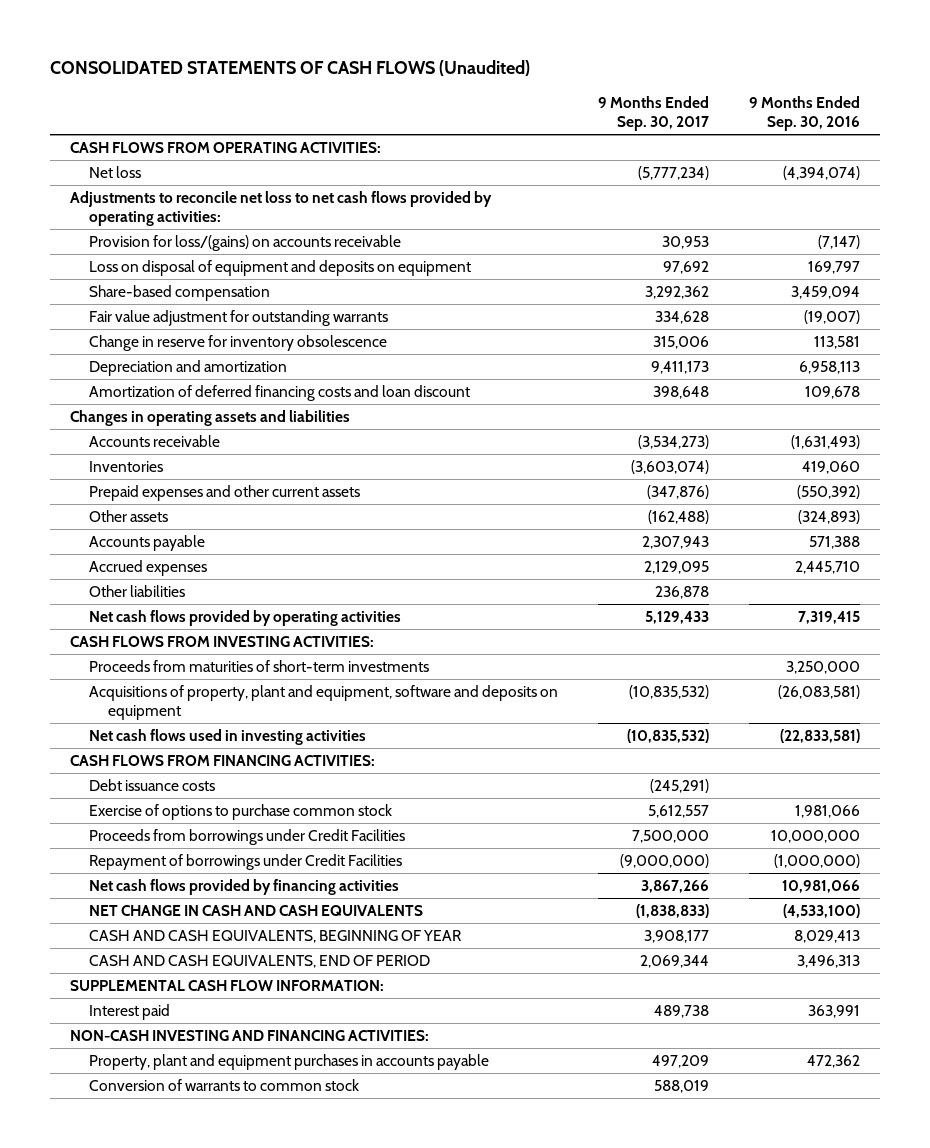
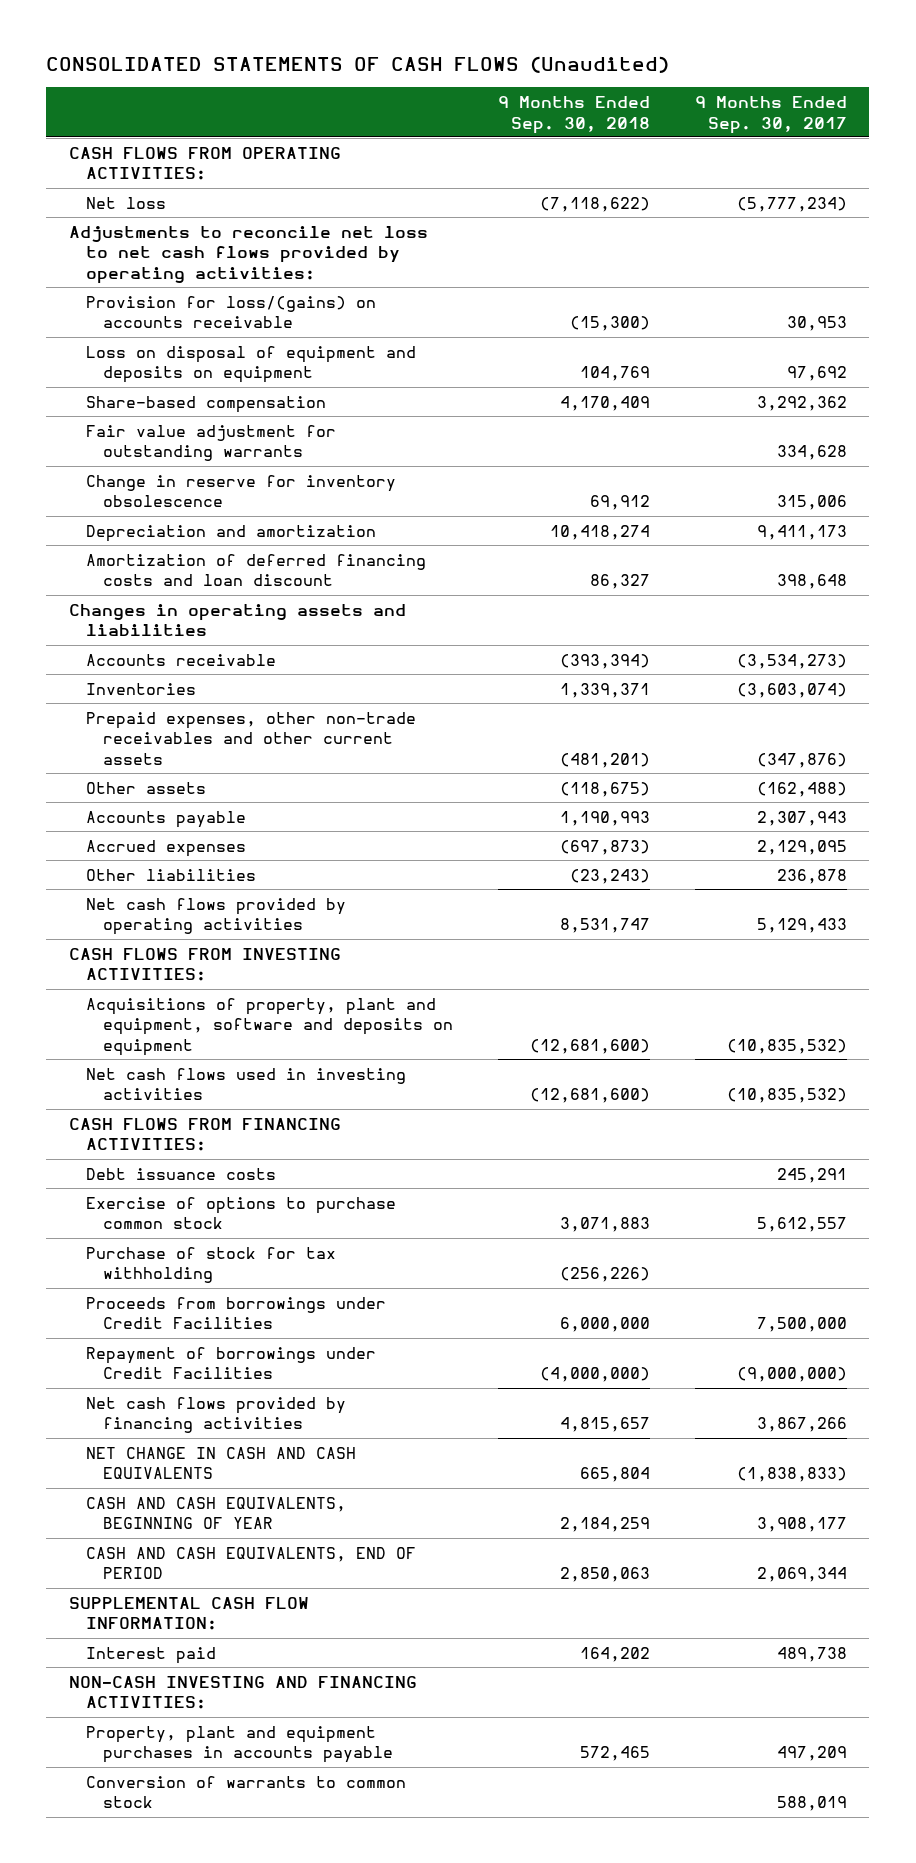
- | 9 Months Ended Sep. 30, 2017 | 9 Months Ended Sep. 30, 2016
+ | 9 Months Ended Sep. 30, 2018 | 9 Months Ended Sep. 30, 2017
- Prepaid expenses and other current assets | (347,876) | (550,392)
+ Prepaid expenses, other non-trade receivables and other current assets | (481,201) | (347,876)
- Proceeds from maturities of short-term investments | | 3,250,000
- Debt issuance costs | (245,291) |
+ Debt issuance costs | | 245,291
+ Purchase of stock for tax withholding | (256,226) |

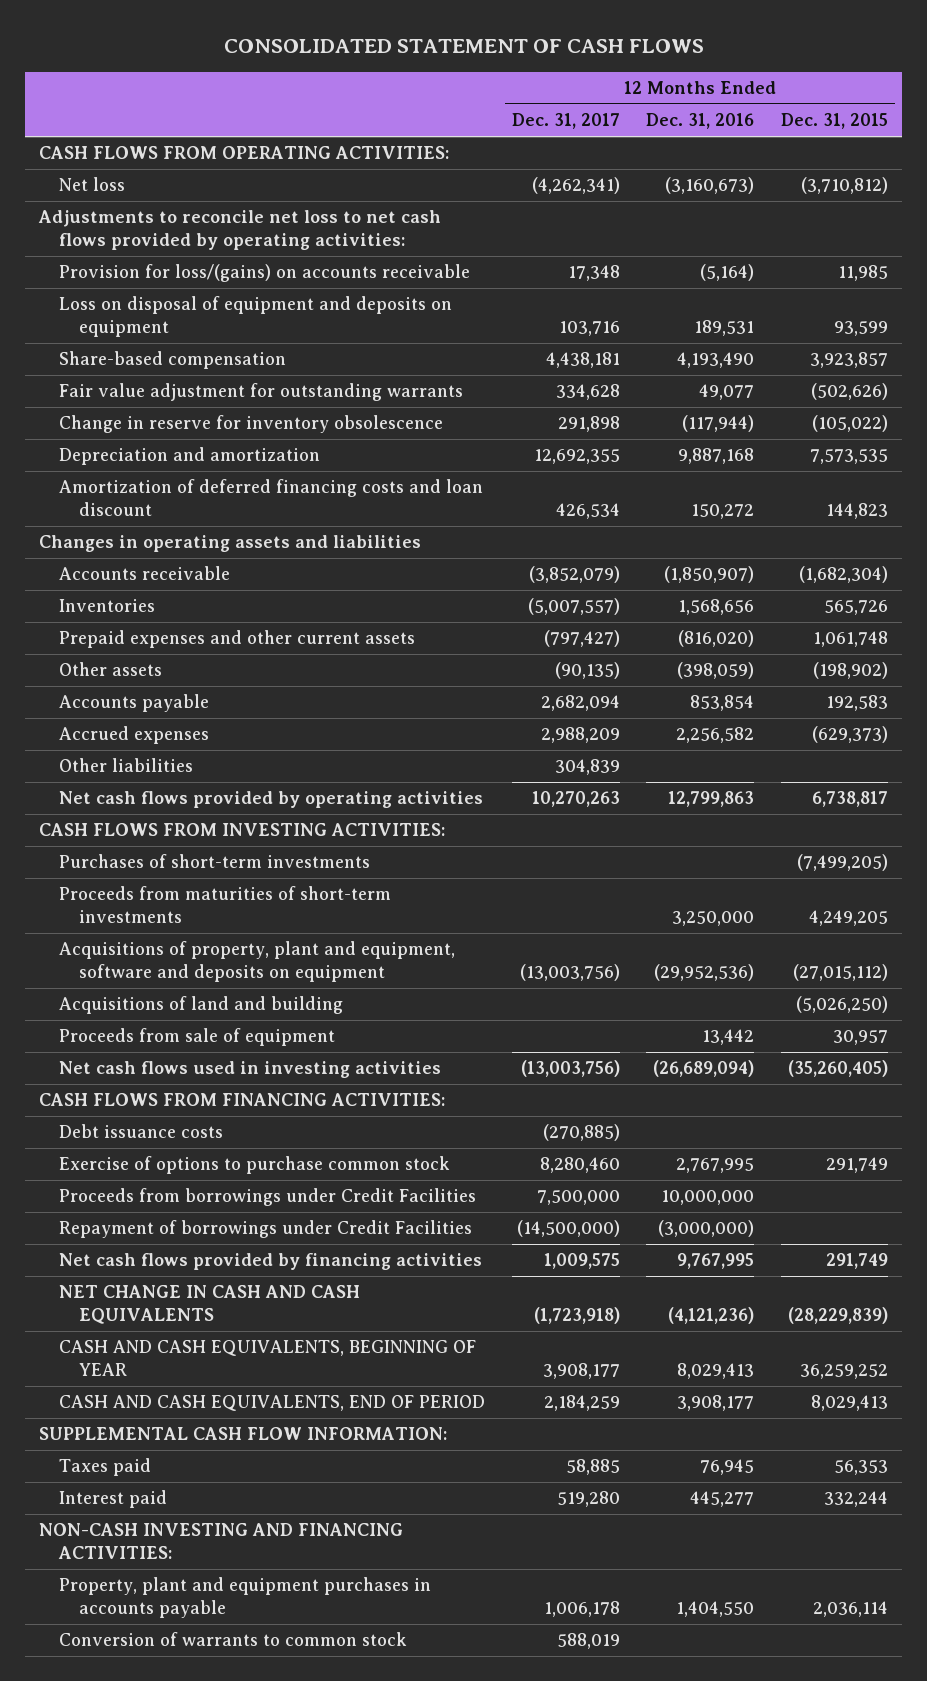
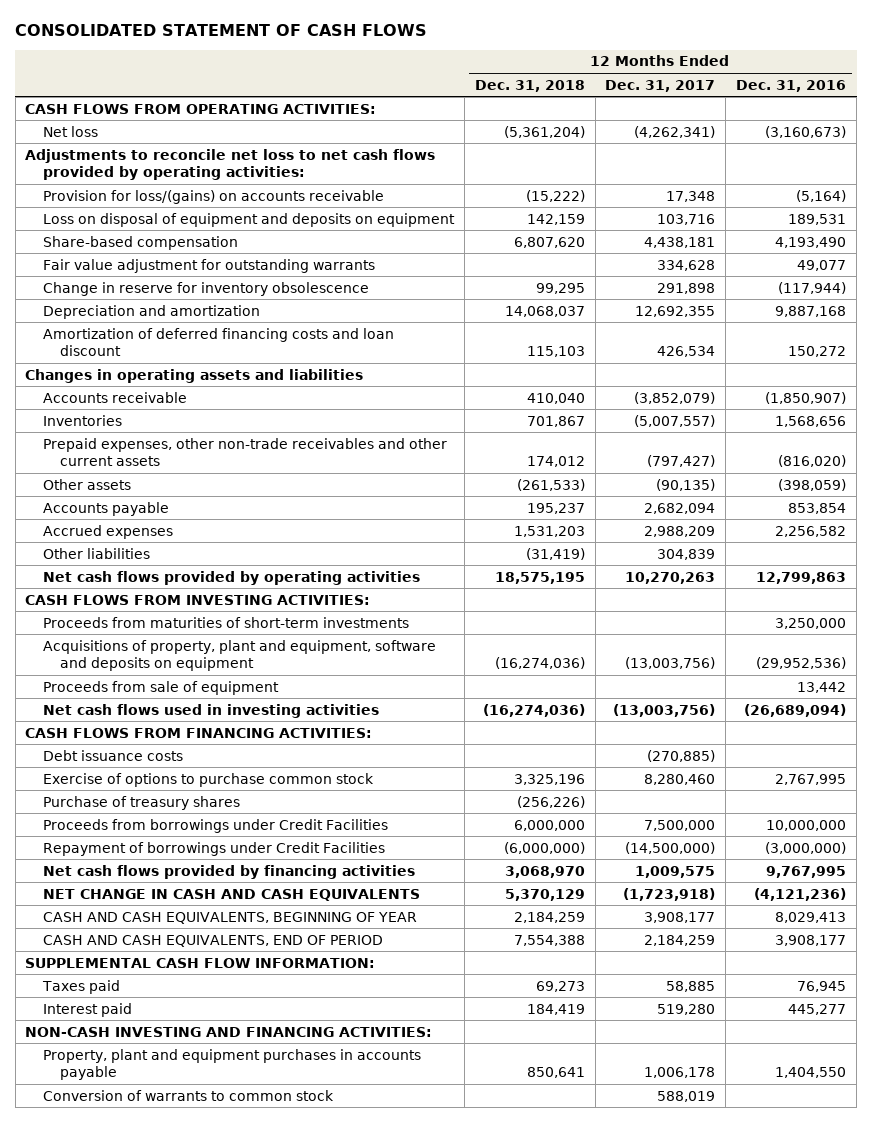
- | 12 Months Ended Dec. 31, 2017 | 12 Months Ended Dec. 31, 2016 | 12 Months Ended Dec. 31, 2015
+ | 12 Months Ended Dec. 31, 2018 | 12 Months Ended Dec. 31, 2017 | 12 Months Ended Dec. 31, 2016
- Prepaid expenses and other current assets | (797,427) | (816,020) | 1,061,748
+ Prepaid expenses, other non-trade receivables and other current assets | 174,012 | (797,427) | (816,020)
- Purchases of short-term investments | | | (7,499,205)
- Acquisitions of land and building | | | (5,026,250)
+ Purchase of treasury shares | (256,226) | |

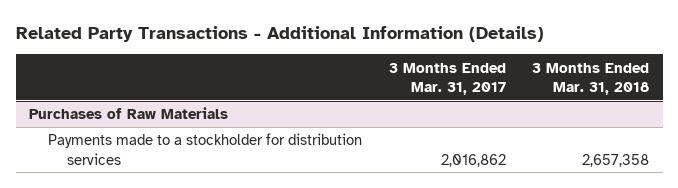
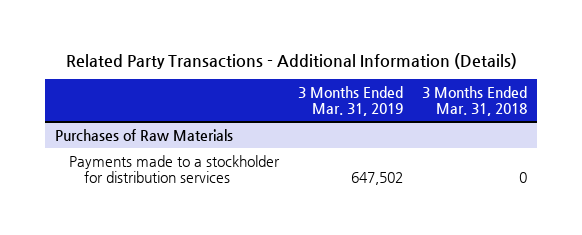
- | 3 Months Ended Mar. 31, 2017 | 3 Months Ended Mar. 31, 2018
+ | 3 Months Ended Mar. 31, 2019 | 3 Months Ended Mar. 31, 2018
@ Purchases of Raw Materials
- Payments made to a stockholder for distribution services | 2,016,862 | 2,657,358
+ Payments made to a stockholder for distribution services | 647,502 | 0

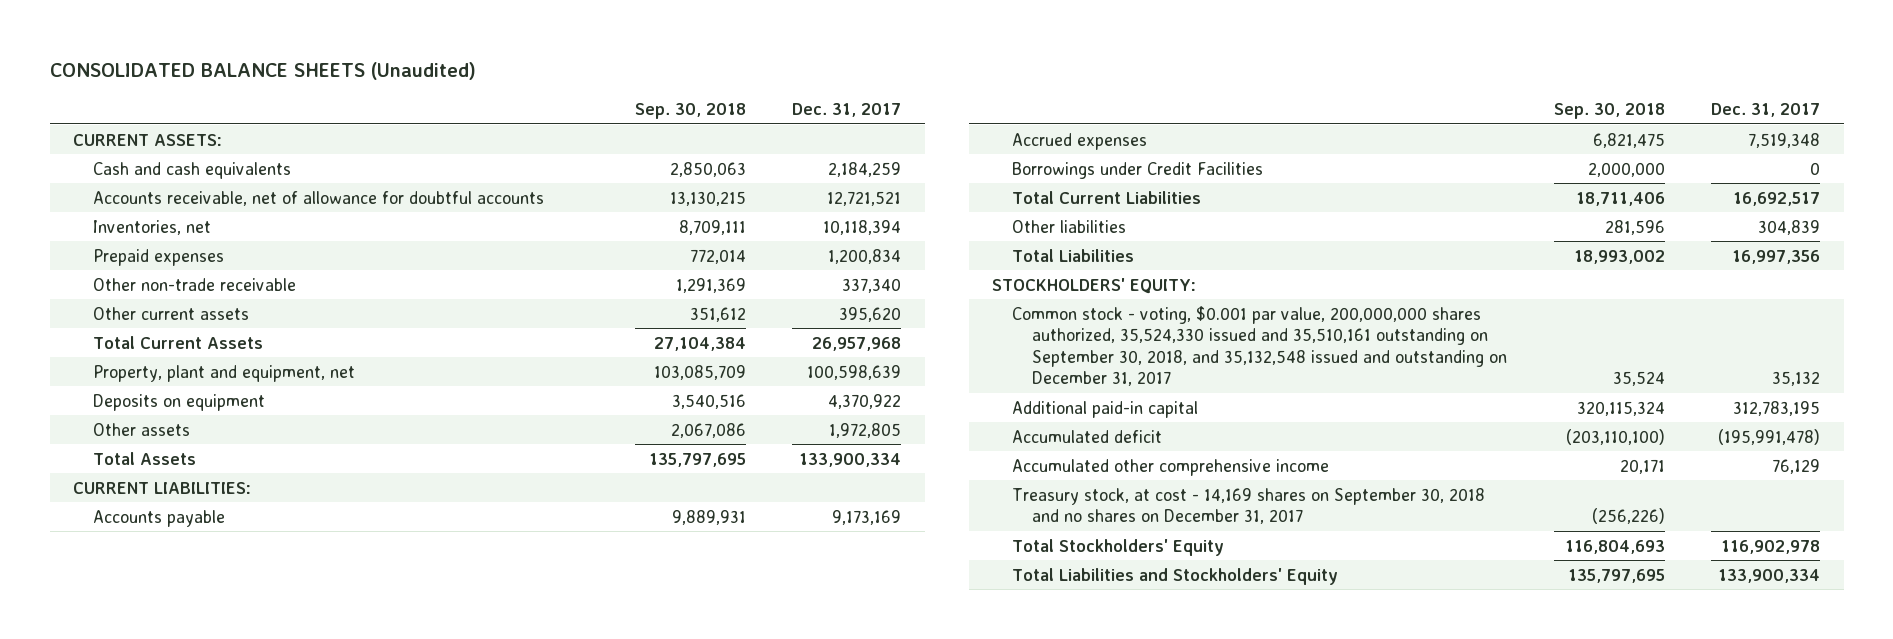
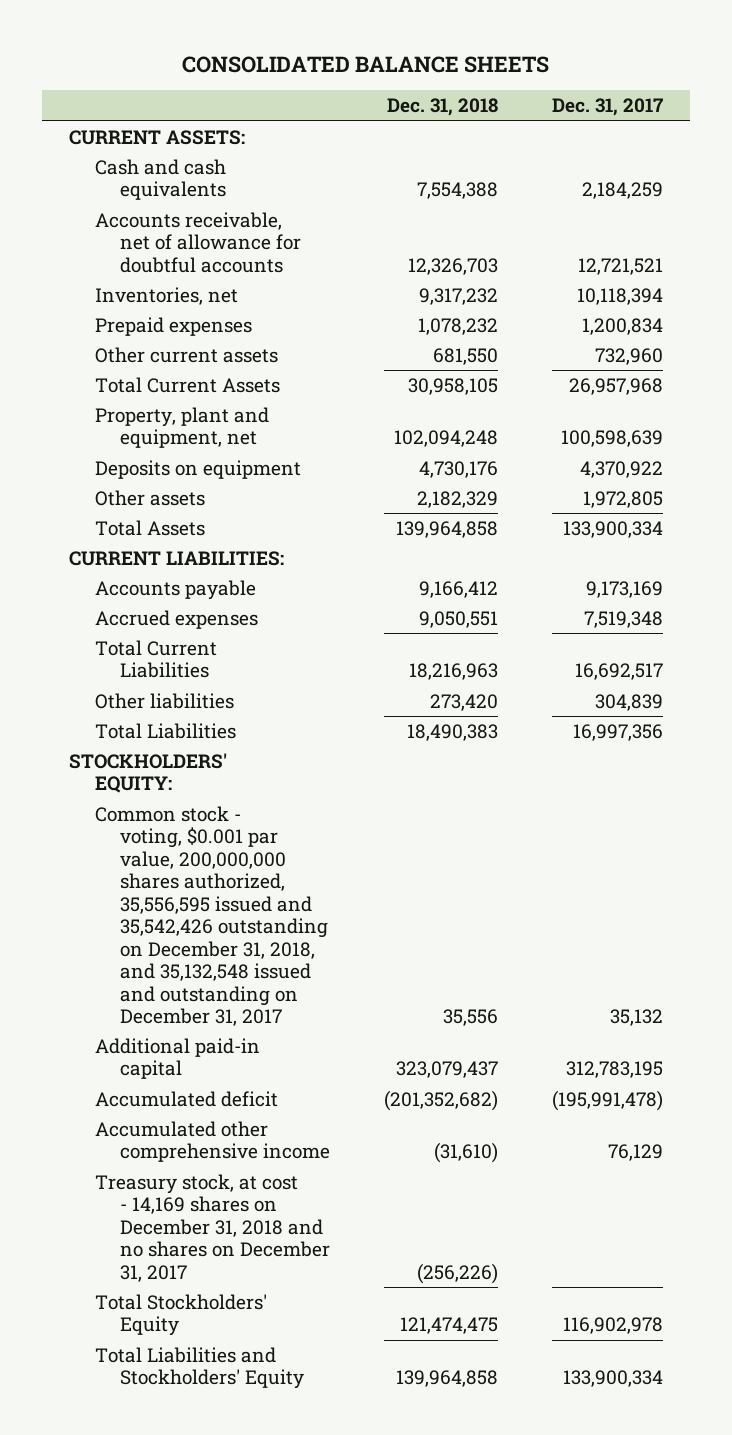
- CONSOLIDATED BALANCE SHEETS (Unaudited)
+ CONSOLIDATED BALANCE SHEETS
- | Sep. 30, 2018 | Dec. 31, 2017
+ | Dec. 31, 2018 | Dec. 31, 2017
- Other non-trade receivable | 1,291,369 | 337,340
- Other current assets | 351,612 | 395,620
+ Other current assets | 681,550 | 732,960
- Borrowings under Credit Facilities | 2,000,000 | 0
- Common stock - voting, $0.001 par value, 200,000,000 shares authorized, 35,524,330 issued and 35,510,161 outstanding on September 30, 2018, and 35,132,548 issued and outstanding on December 31, 2017 | 35,524 | 35,132
+ Common stock - voting, $0.001 par value, 200,000,000 shares authorized, 35,556,595 issued and 35,542,426 outstanding on December 31, 2018, and 35,132,548 issued and outstanding on December 31, 2017 | 35,556 | 35,132
- Treasury stock, at cost - 14,169 shares on September 30, 2018 and no shares on December 31, 2017 | (256,226) |
+ Treasury stock, at cost - 14,169 shares on December 31, 2018 and no shares on December 31, 2017 | (256,226) |

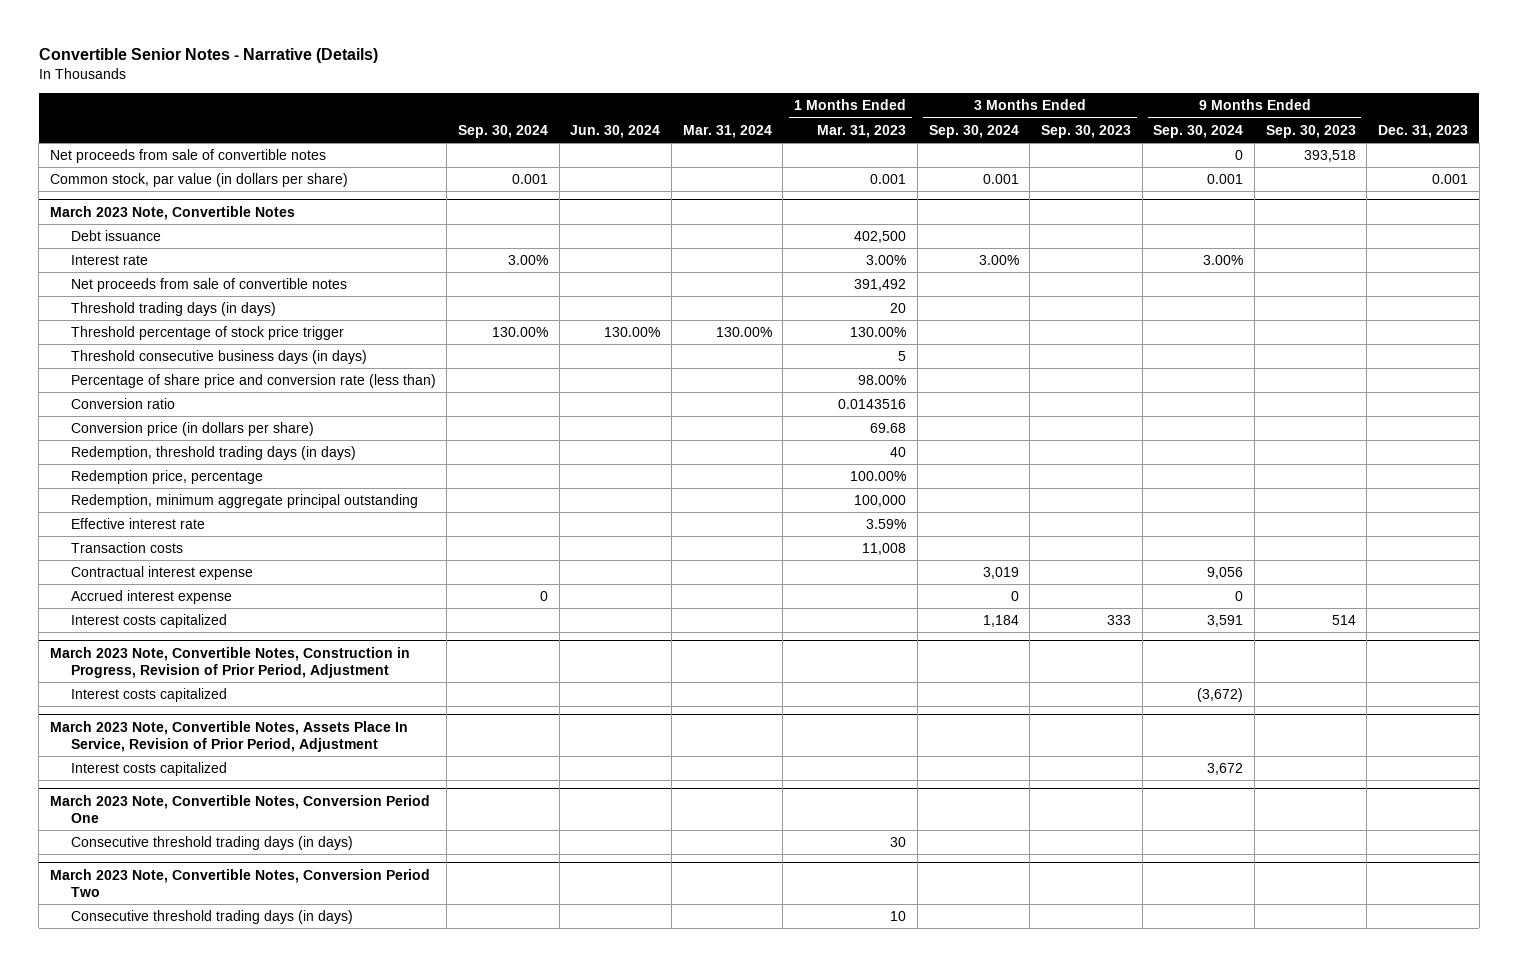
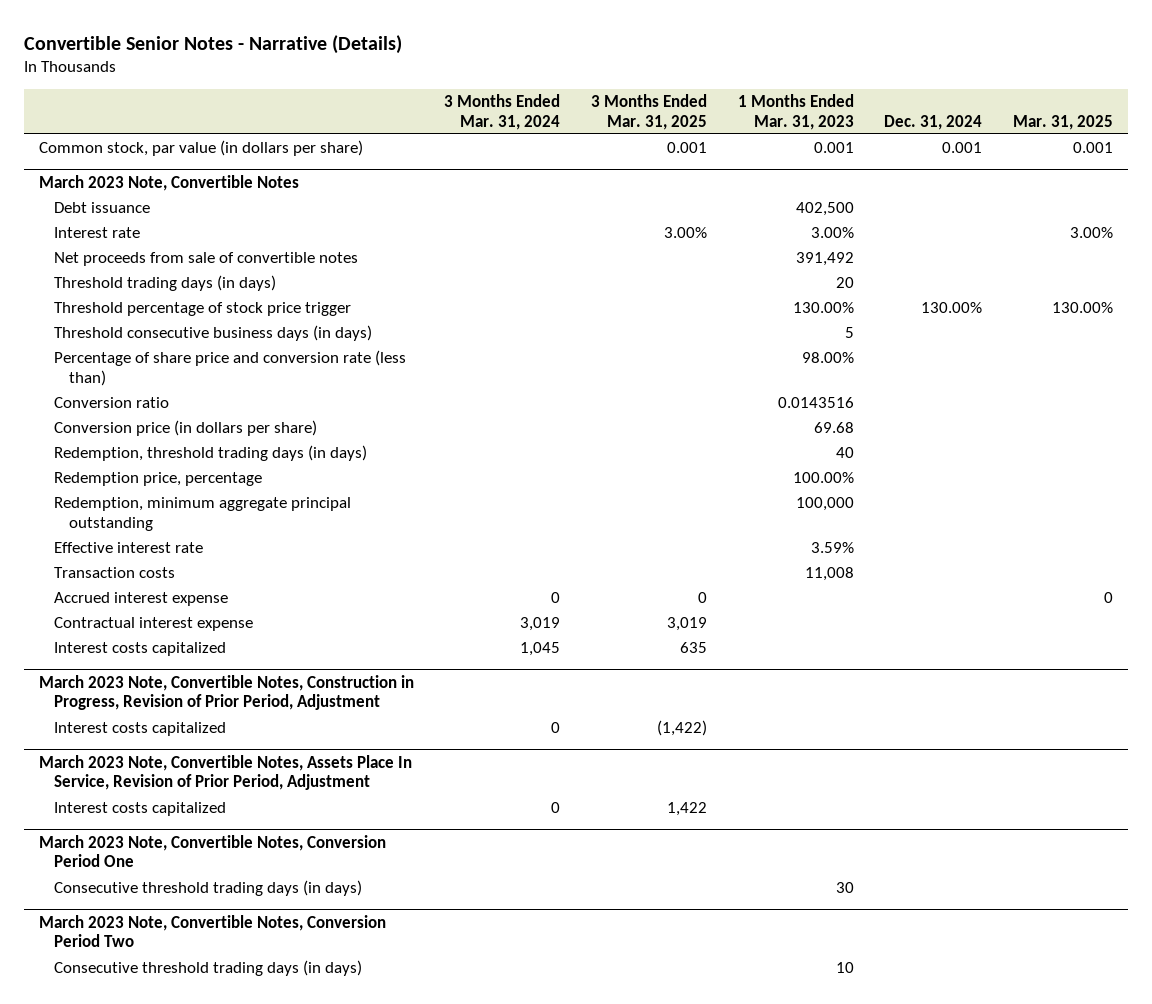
- | Sep. 30, 2024 | Jun. 30, 2024 | Mar. 31, 2024 | 1 Months Ended Mar. 31, 2023 | 3 Months Ended Sep. 30, 2024 | 3 Months Ended Sep. 30, 2023 | 9 Months Ended Sep. 30, 2024 | 9 Months Ended Sep. 30, 2023 | Dec. 31, 2023
+ | 3 Months Ended Mar. 31, 2024 | 3 Months Ended Mar. 31, 2025 | 1 Months Ended Mar. 31, 2023 | Dec. 31, 2024 | Mar. 31, 2025
- Net proceeds from sale of convertible notes | | | | | | | 0 | 393,518 |
@ March 2023 Note, Convertible Notes
moved down: Contractual interest expense | 3,019 | 3,019 | | |

